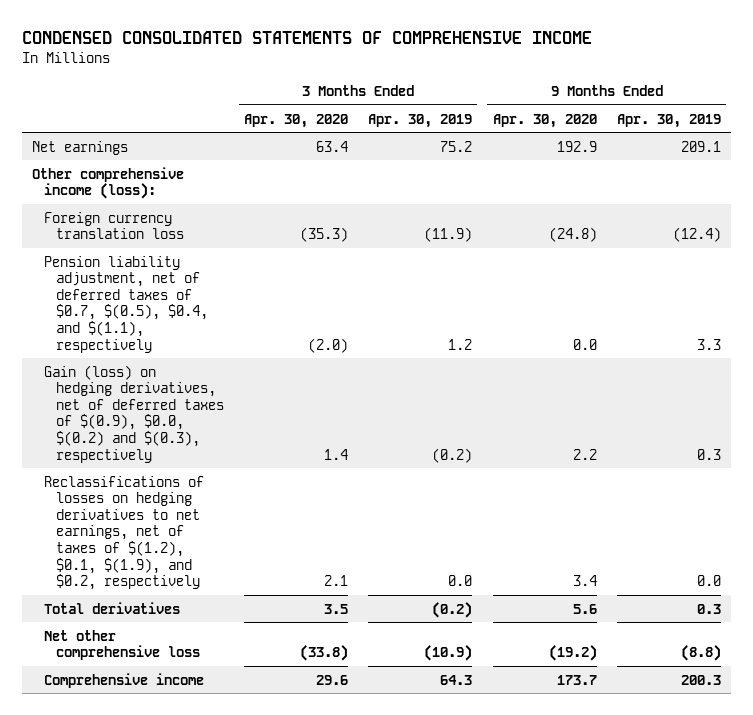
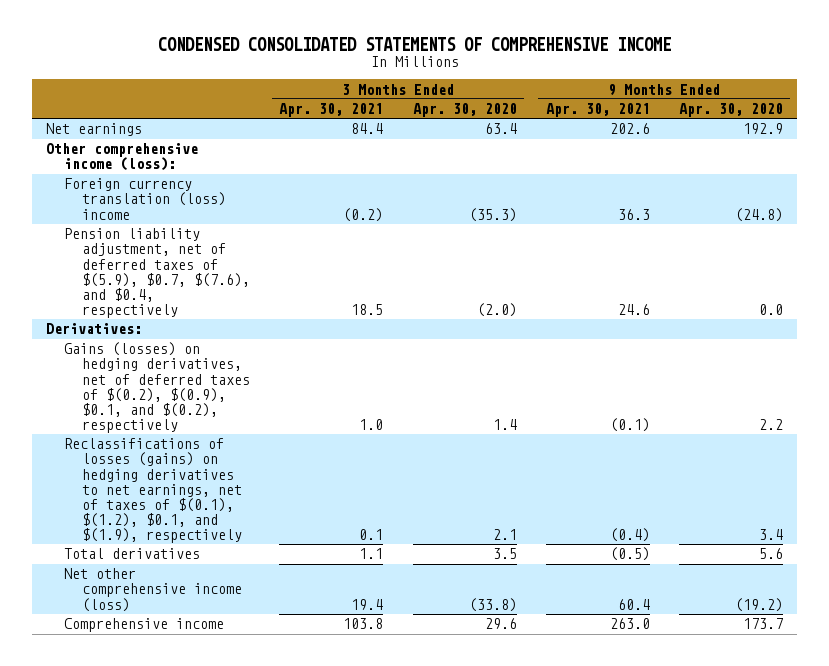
- | 3 Months Ended Apr. 30, 2020 | 3 Months Ended Apr. 30, 2019 | 9 Months Ended Apr. 30, 2020 | 9 Months Ended Apr. 30, 2019
+ | 3 Months Ended Apr. 30, 2021 | 3 Months Ended Apr. 30, 2020 | 9 Months Ended Apr. 30, 2021 | 9 Months Ended Apr. 30, 2020
- Foreign currency translation loss | (35.3) | (11.9) | (24.8) | (12.4)
- Pension liability adjustment, net of deferred taxes of $0.7, $(0.5), $0.4, and $(1.1), respectively | (2.0) | 1.2 | 0.0 | 3.3
- Gain (loss) on hedging derivatives, net of deferred taxes of $(0.9), $0.0, $(0.2) and $(0.3), respectively | 1.4 | (0.2) | 2.2 | 0.3
- Reclassifications of losses on hedging derivatives to net earnings, net of taxes of $(1.2), $0.1, $(1.9), and $0.2, respectively | 2.1 | 0.0 | 3.4 | 0.0
+ Foreign currency translation (loss) income | (0.2) | (35.3) | 36.3 | (24.8)
+ Pension liability adjustment, net of deferred taxes of $(5.9), $0.7, $(7.6), and $0.4, respectively | 18.5 | (2.0) | 24.6 | 0.0
+ Derivatives:
+ Gains (losses) on hedging derivatives, net of deferred taxes of $(0.2), $(0.9), $0.1, and $(0.2), respectively | 1.0 | 1.4 | (0.1) | 2.2
+ Reclassifications of losses (gains) on hedging derivatives to net earnings, net of taxes of $(0.1), $(1.2), $0.1, and $(1.9), respectively | 0.1 | 2.1 | (0.4) | 3.4
- Net other comprehensive loss | (33.8) | (10.9) | (19.2) | (8.8)
+ Net other comprehensive income (loss) | 19.4 | (33.8) | 60.4 | (19.2)

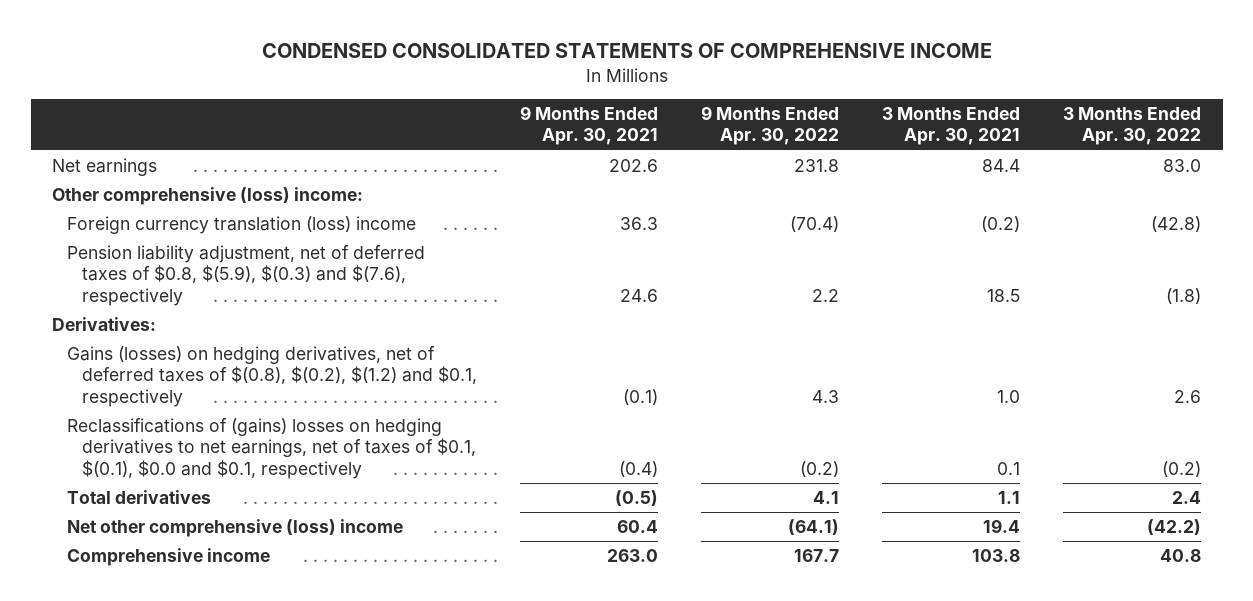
- | 3 Months Ended Apr. 30, 2021 | 3 Months Ended Apr. 30, 2020 | 9 Months Ended Apr. 30, 2021 | 9 Months Ended Apr. 30, 2020
+ | 9 Months Ended Apr. 30, 2021 | 9 Months Ended Apr. 30, 2022 | 3 Months Ended Apr. 30, 2021 | 3 Months Ended Apr. 30, 2022
- Other comprehensive income (loss):
+ Other comprehensive (loss) income:
- Pension liability adjustment, net of deferred taxes of $(5.9), $0.7, $(7.6), and $0.4, respectively | 18.5 | (2.0) | 24.6 | 0.0
+ Pension liability adjustment, net of deferred taxes of $0.8, $(5.9), $(0.3) and $(7.6), respectively | 24.6 | 2.2 | 18.5 | (1.8)
- Gains (losses) on hedging derivatives, net of deferred taxes of $(0.2), $(0.9), $0.1, and $(0.2), respectively | 1.0 | 1.4 | (0.1) | 2.2
- Reclassifications of losses (gains) on hedging derivatives to net earnings, net of taxes of $(0.1), $(1.2), $0.1, and $(1.9), respectively | 0.1 | 2.1 | (0.4) | 3.4
+ Gains (losses) on hedging derivatives, net of deferred taxes of $(0.8), $(0.2), $(1.2) and $0.1, respectively | (0.1) | 4.3 | 1.0 | 2.6
+ Reclassifications of (gains) losses on hedging derivatives to net earnings, net of taxes of $0.1, $(0.1), $0.0 and $0.1, respectively | (0.4) | (0.2) | 0.1 | (0.2)
- Net other comprehensive income (loss) | 19.4 | (33.8) | 60.4 | (19.2)
+ Net other comprehensive (loss) income | 60.4 | (64.1) | 19.4 | (42.2)

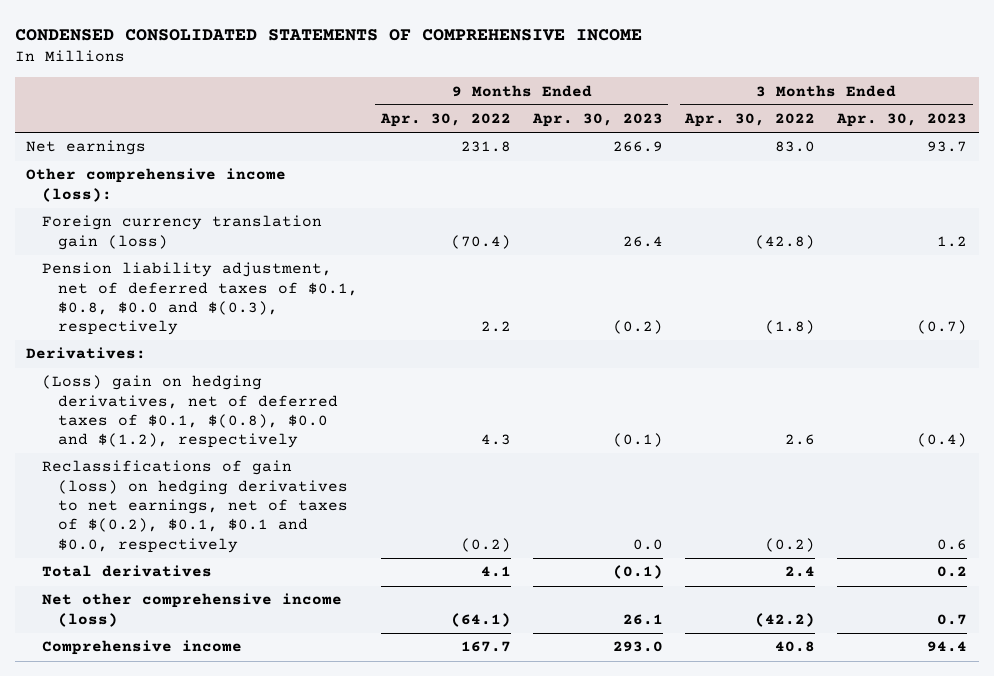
- | 9 Months Ended Apr. 30, 2021 | 9 Months Ended Apr. 30, 2022 | 3 Months Ended Apr. 30, 2021 | 3 Months Ended Apr. 30, 2022
+ | 9 Months Ended Apr. 30, 2022 | 9 Months Ended Apr. 30, 2023 | 3 Months Ended Apr. 30, 2022 | 3 Months Ended Apr. 30, 2023
- Other comprehensive (loss) income:
- Foreign currency translation (loss) income | 36.3 | (70.4) | (0.2) | (42.8)
- Pension liability adjustment, net of deferred taxes of $0.8, $(5.9), $(0.3) and $(7.6), respectively | 24.6 | 2.2 | 18.5 | (1.8)
+ Other comprehensive income (loss):
+ Foreign currency translation gain (loss) | (70.4) | 26.4 | (42.8) | 1.2
+ Pension liability adjustment, net of deferred taxes of $0.1, $0.8, $0.0 and $(0.3), respectively | 2.2 | (0.2) | (1.8) | (0.7)
- Gains (losses) on hedging derivatives, net of deferred taxes of $(0.8), $(0.2), $(1.2) and $0.1, respectively | (0.1) | 4.3 | 1.0 | 2.6
- Reclassifications of (gains) losses on hedging derivatives to net earnings, net of taxes of $0.1, $(0.1), $0.0 and $0.1, respectively | (0.4) | (0.2) | 0.1 | (0.2)
+ (Loss) gain on hedging derivatives, net of deferred taxes of $0.1, $(0.8), $0.0 and $(1.2), respectively | 4.3 | (0.1) | 2.6 | (0.4)
+ Reclassifications of gain (loss) on hedging derivatives to net earnings, net of taxes of $(0.2), $0.1, $0.1 and $0.0, respectively | (0.2) | 0.0 | (0.2) | 0.6
- Net other comprehensive (loss) income | 60.4 | (64.1) | 19.4 | (42.2)
+ Net other comprehensive income (loss) | (64.1) | 26.1 | (42.2) | 0.7

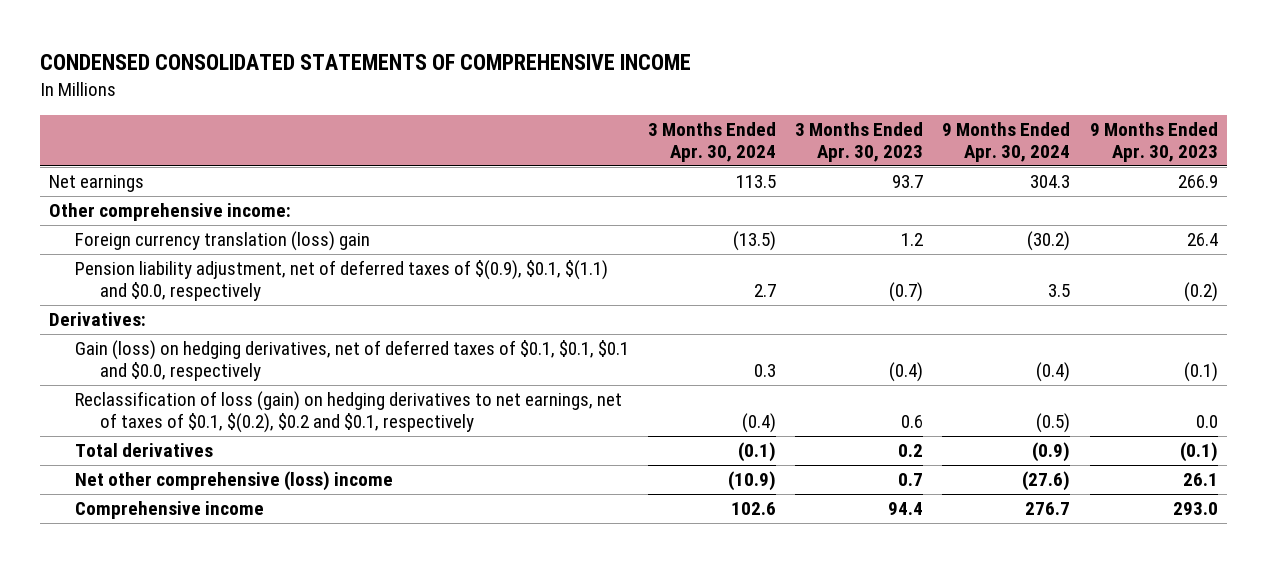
- | 9 Months Ended Apr. 30, 2022 | 9 Months Ended Apr. 30, 2023 | 3 Months Ended Apr. 30, 2022 | 3 Months Ended Apr. 30, 2023
+ | 3 Months Ended Apr. 30, 2024 | 3 Months Ended Apr. 30, 2023 | 9 Months Ended Apr. 30, 2024 | 9 Months Ended Apr. 30, 2023
- Other comprehensive income (loss):
- Foreign currency translation gain (loss) | (70.4) | 26.4 | (42.8) | 1.2
- Pension liability adjustment, net of deferred taxes of $0.1, $0.8, $0.0 and $(0.3), respectively | 2.2 | (0.2) | (1.8) | (0.7)
+ Other comprehensive income:
+ Foreign currency translation (loss) gain | (13.5) | 1.2 | (30.2) | 26.4
+ Pension liability adjustment, net of deferred taxes of $(0.9), $0.1, $(1.1) and $0.0, respectively | 2.7 | (0.7) | 3.5 | (0.2)
- (Loss) gain on hedging derivatives, net of deferred taxes of $0.1, $(0.8), $0.0 and $(1.2), respectively | 4.3 | (0.1) | 2.6 | (0.4)
- Reclassifications of gain (loss) on hedging derivatives to net earnings, net of taxes of $(0.2), $0.1, $0.1 and $0.0, respectively | (0.2) | 0.0 | (0.2) | 0.6
+ Gain (loss) on hedging derivatives, net of deferred taxes of $0.1, $0.1, $0.1 and $0.0, respectively | 0.3 | (0.4) | (0.4) | (0.1)
+ Reclassification of loss (gain) on hedging derivatives to net earnings, net of taxes of $0.1, $(0.2), $0.2 and $0.1, respectively | (0.4) | 0.6 | (0.5) | 0.0
- Net other comprehensive income (loss) | (64.1) | 26.1 | (42.2) | 0.7
+ Net other comprehensive (loss) income | (10.9) | 0.7 | (27.6) | 26.1

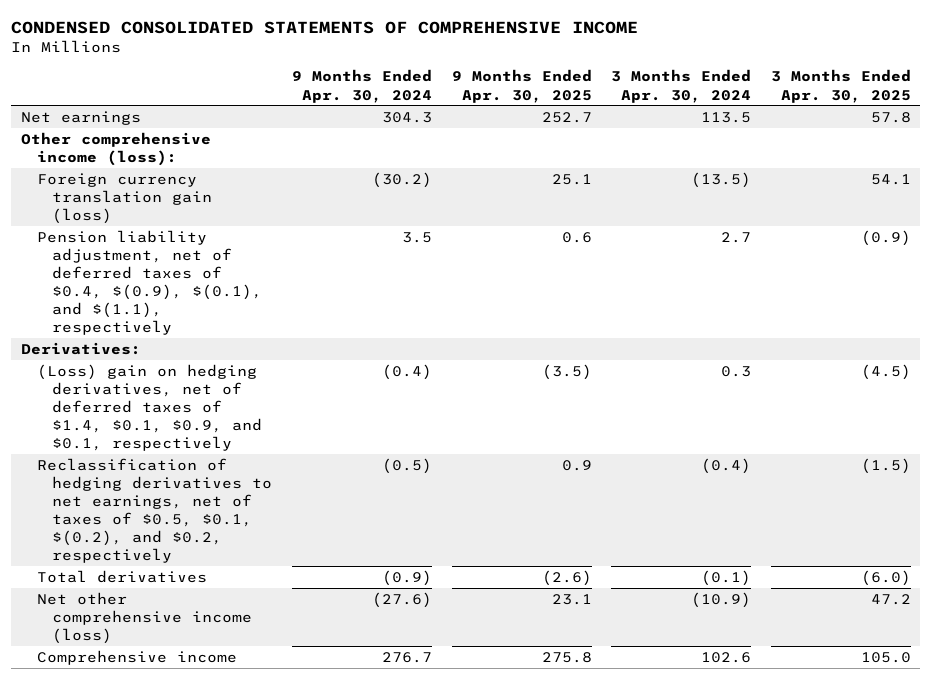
- | 3 Months Ended Apr. 30, 2024 | 3 Months Ended Apr. 30, 2023 | 9 Months Ended Apr. 30, 2024 | 9 Months Ended Apr. 30, 2023
+ | 9 Months Ended Apr. 30, 2024 | 9 Months Ended Apr. 30, 2025 | 3 Months Ended Apr. 30, 2024 | 3 Months Ended Apr. 30, 2025
- Other comprehensive income:
- Foreign currency translation (loss) gain | (13.5) | 1.2 | (30.2) | 26.4
- Pension liability adjustment, net of deferred taxes of $(0.9), $0.1, $(1.1) and $0.0, respectively | 2.7 | (0.7) | 3.5 | (0.2)
+ Other comprehensive income (loss):
+ Foreign currency translation gain (loss) | (30.2) | 25.1 | (13.5) | 54.1
+ Pension liability adjustment, net of deferred taxes of $0.4, $(0.9), $(0.1), and $(1.1), respectively | 3.5 | 0.6 | 2.7 | (0.9)
- Gain (loss) on hedging derivatives, net of deferred taxes of $0.1, $0.1, $0.1 and $0.0, respectively | 0.3 | (0.4) | (0.4) | (0.1)
- Reclassification of loss (gain) on hedging derivatives to net earnings, net of taxes of $0.1, $(0.2), $0.2 and $0.1, respectively | (0.4) | 0.6 | (0.5) | 0.0
+ (Loss) gain on hedging derivatives, net of deferred taxes of $1.4, $0.1, $0.9, and $0.1, respectively | (0.4) | (3.5) | 0.3 | (4.5)
+ Reclassification of hedging derivatives to net earnings, net of taxes of $0.5, $0.1, $(0.2), and $0.2, respectively | (0.5) | 0.9 | (0.4) | (1.5)
- Net other comprehensive (loss) income | (10.9) | 0.7 | (27.6) | 26.1
+ Net other comprehensive income (loss) | (27.6) | 23.1 | (10.9) | 47.2

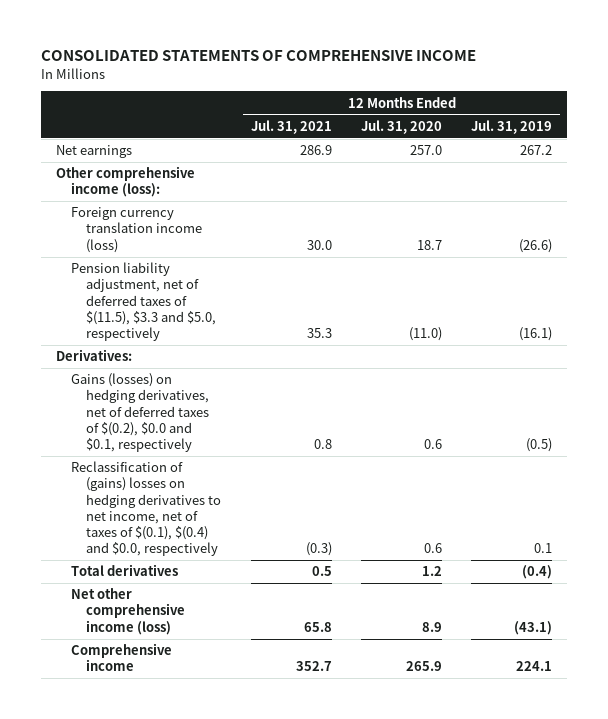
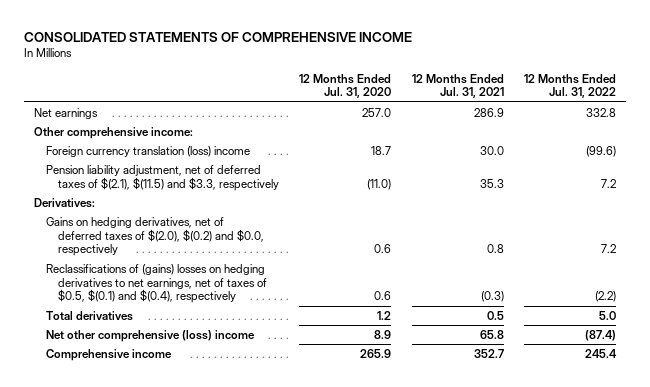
- | 12 Months Ended Jul. 31, 2021 | 12 Months Ended Jul. 31, 2020 | 12 Months Ended Jul. 31, 2019
+ | 12 Months Ended Jul. 31, 2020 | 12 Months Ended Jul. 31, 2021 | 12 Months Ended Jul. 31, 2022
- Other comprehensive income (loss):
- Foreign currency translation income (loss) | 30.0 | 18.7 | (26.6)
- Pension liability adjustment, net of deferred taxes of $(11.5), $3.3 and $5.0, respectively | 35.3 | (11.0) | (16.1)
+ Other comprehensive income:
+ Foreign currency translation (loss) income | 18.7 | 30.0 | (99.6)
+ Pension liability adjustment, net of deferred taxes of $(2.1), $(11.5) and $3.3, respectively | (11.0) | 35.3 | 7.2
- Gains (losses) on hedging derivatives, net of deferred taxes of $(0.2), $0.0 and $0.1, respectively | 0.8 | 0.6 | (0.5)
- Reclassification of (gains) losses on hedging derivatives to net income, net of taxes of $(0.1), $(0.4) and $0.0, respectively | (0.3) | 0.6 | 0.1
+ Gains on hedging derivatives, net of deferred taxes of $(2.0), $(0.2) and $0.0, respectively | 0.6 | 0.8 | 7.2
+ Reclassifications of (gains) losses on hedging derivatives to net earnings, net of taxes of $0.5, $(0.1) and $(0.4), respectively | 0.6 | (0.3) | (2.2)
- Net other comprehensive income (loss) | 65.8 | 8.9 | (43.1)
+ Net other comprehensive (loss) income | 8.9 | 65.8 | (87.4)

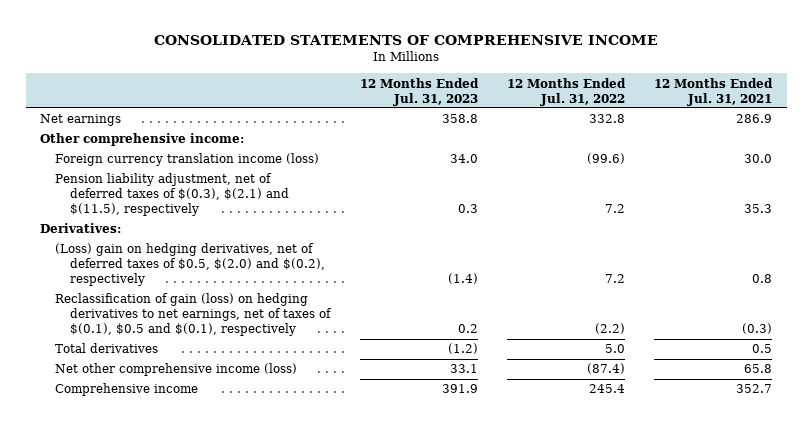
- | 12 Months Ended Jul. 31, 2020 | 12 Months Ended Jul. 31, 2021 | 12 Months Ended Jul. 31, 2022
+ | 12 Months Ended Jul. 31, 2023 | 12 Months Ended Jul. 31, 2022 | 12 Months Ended Jul. 31, 2021
- Foreign currency translation (loss) income | 18.7 | 30.0 | (99.6)
- Pension liability adjustment, net of deferred taxes of $(2.1), $(11.5) and $3.3, respectively | (11.0) | 35.3 | 7.2
+ Foreign currency translation income (loss) | 34.0 | (99.6) | 30.0
+ Pension liability adjustment, net of deferred taxes of $(0.3), $(2.1) and $(11.5), respectively | 0.3 | 7.2 | 35.3
- Gains on hedging derivatives, net of deferred taxes of $(2.0), $(0.2) and $0.0, respectively | 0.6 | 0.8 | 7.2
- Reclassifications of (gains) losses on hedging derivatives to net earnings, net of taxes of $0.5, $(0.1) and $(0.4), respectively | 0.6 | (0.3) | (2.2)
+ (Loss) gain on hedging derivatives, net of deferred taxes of $0.5, $(2.0) and $(0.2), respectively | (1.4) | 7.2 | 0.8
+ Reclassification of gain (loss) on hedging derivatives to net earnings, net of taxes of $(0.1), $0.5 and $(0.1), respectively | 0.2 | (2.2) | (0.3)
- Net other comprehensive (loss) income | 8.9 | 65.8 | (87.4)
+ Net other comprehensive income (loss) | 33.1 | (87.4) | 65.8

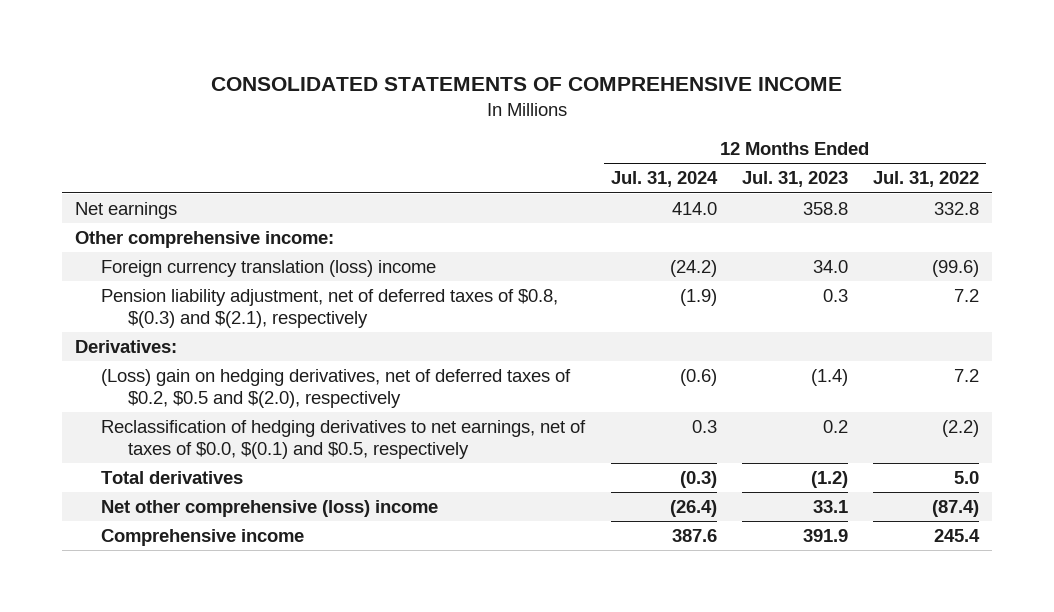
- | 12 Months Ended Jul. 31, 2023 | 12 Months Ended Jul. 31, 2022 | 12 Months Ended Jul. 31, 2021
+ | 12 Months Ended Jul. 31, 2024 | 12 Months Ended Jul. 31, 2023 | 12 Months Ended Jul. 31, 2022
- Foreign currency translation income (loss) | 34.0 | (99.6) | 30.0
- Pension liability adjustment, net of deferred taxes of $(0.3), $(2.1) and $(11.5), respectively | 0.3 | 7.2 | 35.3
+ Foreign currency translation (loss) income | (24.2) | 34.0 | (99.6)
+ Pension liability adjustment, net of deferred taxes of $0.8, $(0.3) and $(2.1), respectively | (1.9) | 0.3 | 7.2
- (Loss) gain on hedging derivatives, net of deferred taxes of $0.5, $(2.0) and $(0.2), respectively | (1.4) | 7.2 | 0.8
- Reclassification of gain (loss) on hedging derivatives to net earnings, net of taxes of $(0.1), $0.5 and $(0.1), respectively | 0.2 | (2.2) | (0.3)
+ (Loss) gain on hedging derivatives, net of deferred taxes of $0.2, $0.5 and $(2.0), respectively | (0.6) | (1.4) | 7.2
+ Reclassification of hedging derivatives to net earnings, net of taxes of $0.0, $(0.1) and $0.5, respectively | 0.3 | 0.2 | (2.2)
- Net other comprehensive income (loss) | 33.1 | (87.4) | 65.8
+ Net other comprehensive (loss) income | (26.4) | 33.1 | (87.4)

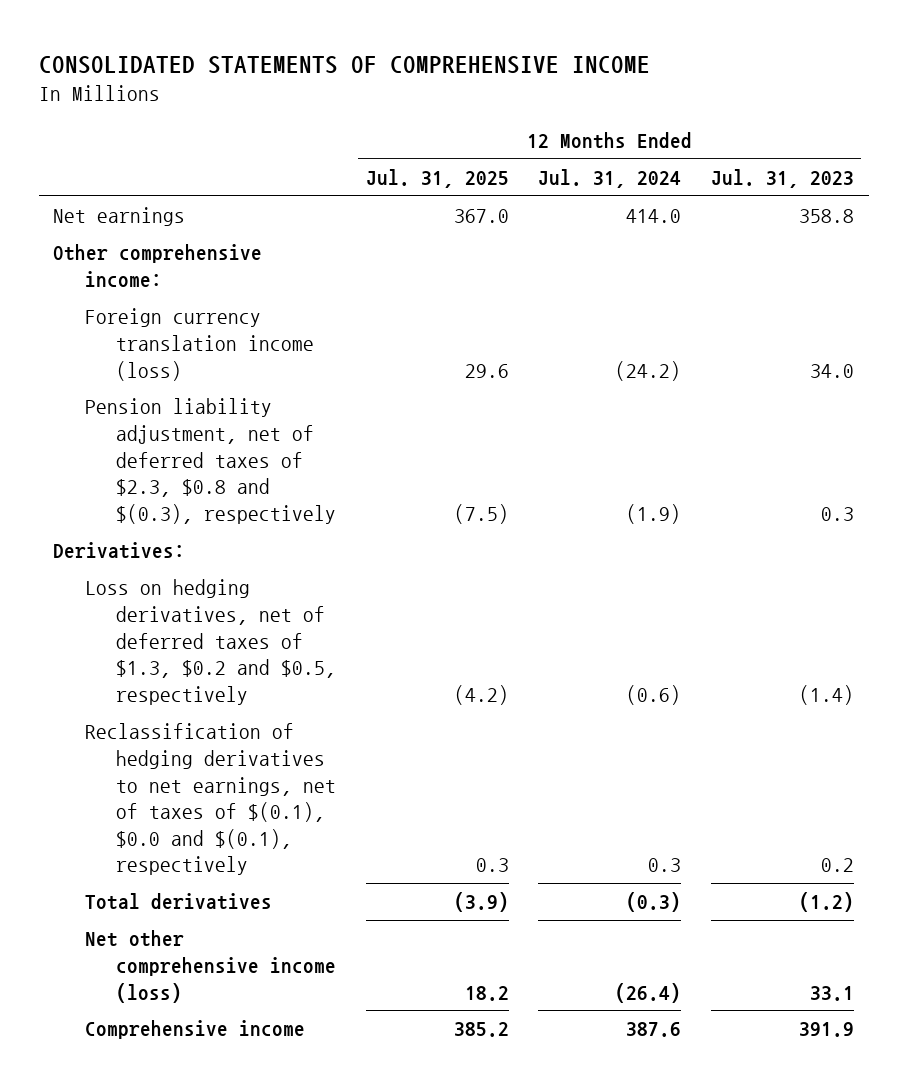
- | 12 Months Ended Jul. 31, 2024 | 12 Months Ended Jul. 31, 2023 | 12 Months Ended Jul. 31, 2022
+ | 12 Months Ended Jul. 31, 2025 | 12 Months Ended Jul. 31, 2024 | 12 Months Ended Jul. 31, 2023
- Foreign currency translation (loss) income | (24.2) | 34.0 | (99.6)
- Pension liability adjustment, net of deferred taxes of $0.8, $(0.3) and $(2.1), respectively | (1.9) | 0.3 | 7.2
+ Foreign currency translation income (loss) | 29.6 | (24.2) | 34.0
+ Pension liability adjustment, net of deferred taxes of $2.3, $0.8 and $(0.3), respectively | (7.5) | (1.9) | 0.3
- (Loss) gain on hedging derivatives, net of deferred taxes of $0.2, $0.5 and $(2.0), respectively | (0.6) | (1.4) | 7.2
- Reclassification of hedging derivatives to net earnings, net of taxes of $0.0, $(0.1) and $0.5, respectively | 0.3 | 0.2 | (2.2)
+ Loss on hedging derivatives, net of deferred taxes of $1.3, $0.2 and $0.5, respectively | (4.2) | (0.6) | (1.4)
+ Reclassification of hedging derivatives to net earnings, net of taxes of $(0.1), $0.0 and $(0.1), respectively | 0.3 | 0.3 | 0.2
- Net other comprehensive (loss) income | (26.4) | 33.1 | (87.4)
+ Net other comprehensive income (loss) | 18.2 | (26.4) | 33.1

